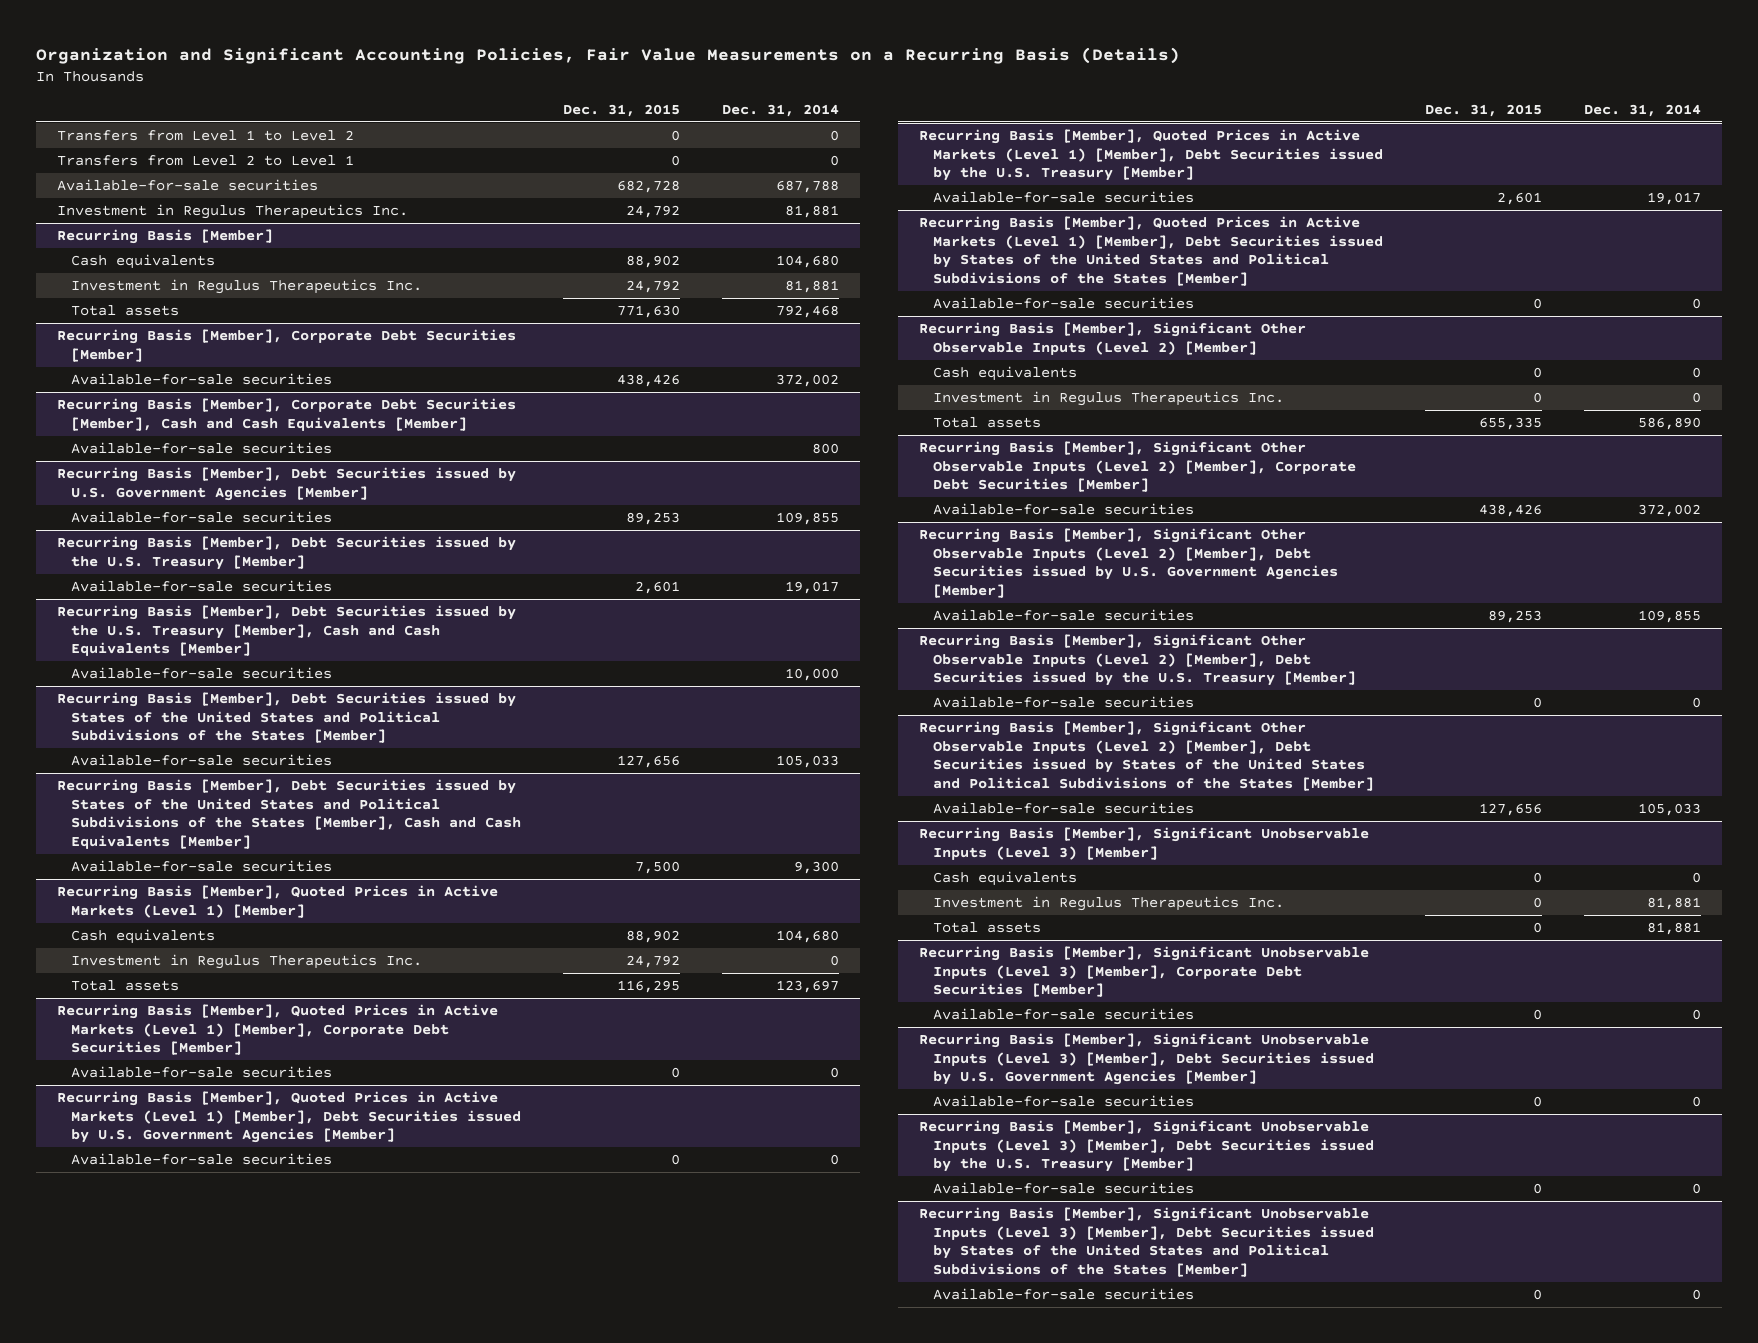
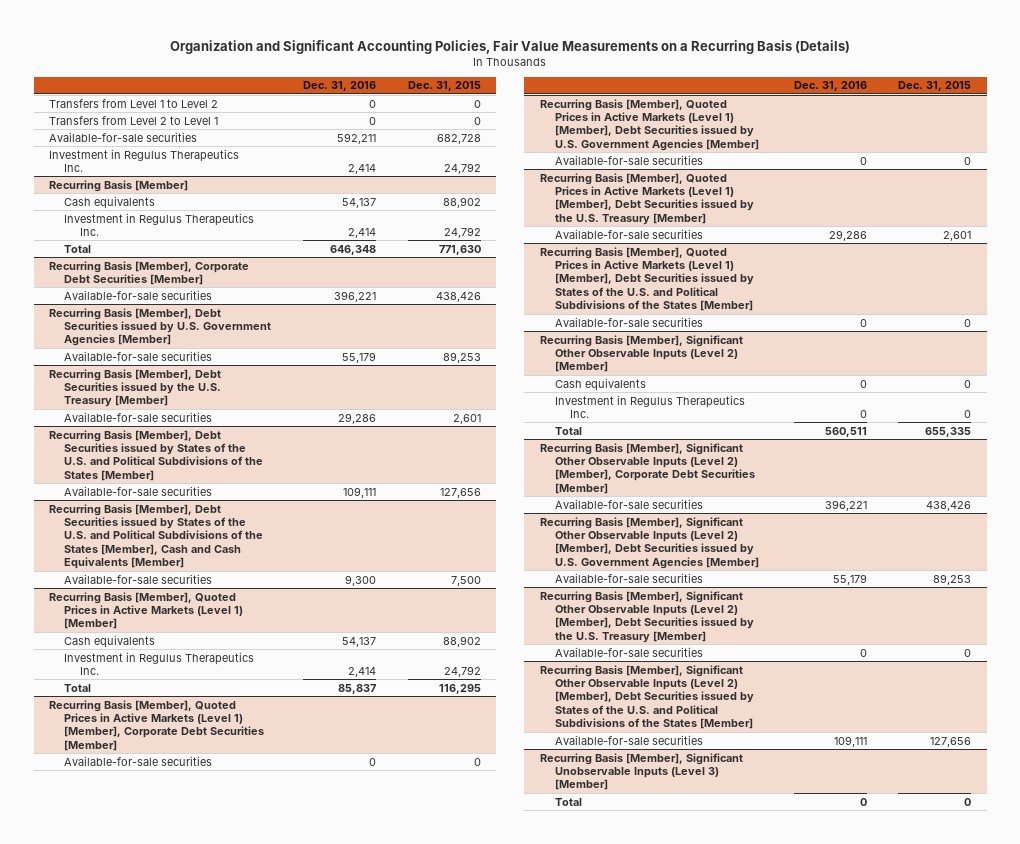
- | Dec. 31, 2015 | Dec. 31, 2014
+ | Dec. 31, 2016 | Dec. 31, 2015
@ Recurring Basis [Member]
- Total assets | 771,630 | 792,468
+ Total | 646,348 | 771,630
- Recurring Basis [Member], Corporate Debt Securities [Member], Cash and Cash Equivalents [Member]
- Available-for-sale securities | | 800
- Recurring Basis [Member], Debt Securities issued by the U.S. Treasury [Member], Cash and Cash Equivalents [Member]
- Available-for-sale securities | | 10,000
- Recurring Basis [Member], Debt Securities issued by States of the United States and Political Subdivisions of the States [Member]
+ Recurring Basis [Member], Debt Securities issued by States of the U.S. and Political Subdivisions of the States [Member]
- Recurring Basis [Member], Debt Securities issued by States of the United States and Political Subdivisions of the States [Member], Cash and Cash Equivalents [Member]
+ Recurring Basis [Member], Debt Securities issued by States of the U.S. and Political Subdivisions of the States [Member], Cash and Cash Equivalents [Member]
@ Recurring Basis [Member], Quoted Prices in Active Markets (Level 1) [Member]
- Total assets | 116,295 | 123,697
+ Total | 85,837 | 116,295
- Recurring Basis [Member], Quoted Prices in Active Markets (Level 1) [Member], Debt Securities issued by States of the United States and Political Subdivisions of the States [Member]
+ Recurring Basis [Member], Quoted Prices in Active Markets (Level 1) [Member], Debt Securities issued by States of the U.S. and Political Subdivisions of the States [Member]
@ Recurring Basis [Member], Significant Other Observable Inputs (Level 2) [Member]
- Total assets | 655,335 | 586,890
+ Total | 560,511 | 655,335
- Recurring Basis [Member], Significant Other Observable Inputs (Level 2) [Member], Debt Securities issued by States of the United States and Political Subdivisions of the States [Member]
+ Recurring Basis [Member], Significant Other Observable Inputs (Level 2) [Member], Debt Securities issued by States of the U.S. and Political Subdivisions of the States [Member]
@ Recurring Basis [Member], Significant Unobservable Inputs (Level 3) [Member]
- Cash equivalents | 0 | 0
- Investment in Regulus Therapeutics Inc. | 0 | 81,881
- Total assets | 0 | 81,881
- Recurring Basis [Member], Significant Unobservable Inputs (Level 3) [Member], Corporate Debt Securities [Member]
- Available-for-sale securities | 0 | 0
- Recurring Basis [Member], Significant Unobservable Inputs (Level 3) [Member], Debt Securities issued by U.S. Government Agencies [Member]
- Available-for-sale securities | 0 | 0
- Recurring Basis [Member], Significant Unobservable Inputs (Level 3) [Member], Debt Securities issued by the U.S. Treasury [Member]
- Available-for-sale securities | 0 | 0
- Recurring Basis [Member], Significant Unobservable Inputs (Level 3) [Member], Debt Securities issued by States of the United States and Political Subdivisions of the States [Member]
- Available-for-sale securities | 0 | 0
@ Recurring Basis [Member], Significant Unobservable Inputs (Level 3) [Member]
+ Total | 0 | 0

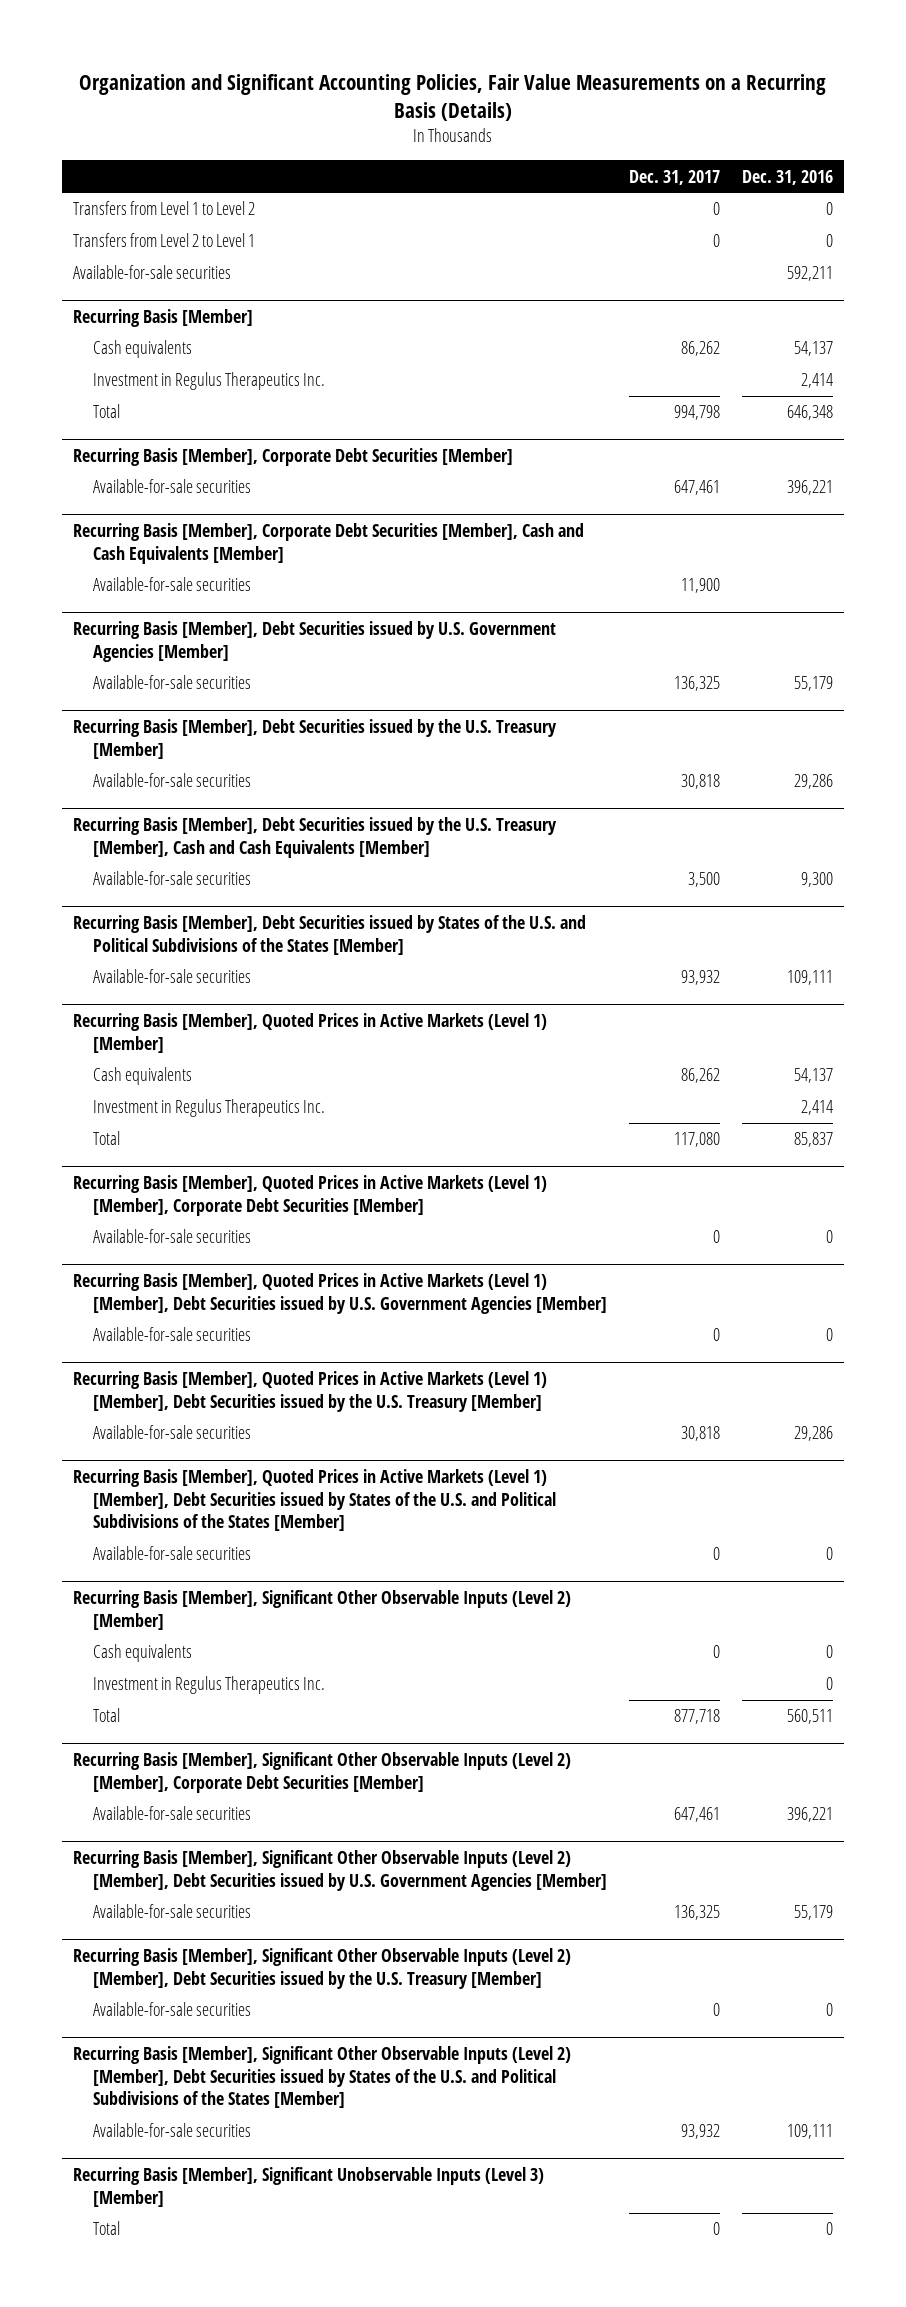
- | Dec. 31, 2016 | Dec. 31, 2015
+ | Dec. 31, 2017 | Dec. 31, 2016
- Investment in Regulus Therapeutics Inc. | 2,414 | 24,792
+ Recurring Basis [Member], Corporate Debt Securities [Member], Cash and Cash Equivalents [Member]
+ Available-for-sale securities | 11,900 |
+ Recurring Basis [Member], Debt Securities issued by the U.S. Treasury [Member], Cash and Cash Equivalents [Member]
+ Available-for-sale securities | 3,500 | 9,300
- Recurring Basis [Member], Debt Securities issued by States of the U.S. and Political Subdivisions of the States [Member], Cash and Cash Equivalents [Member]
- Available-for-sale securities | 9,300 | 7,500

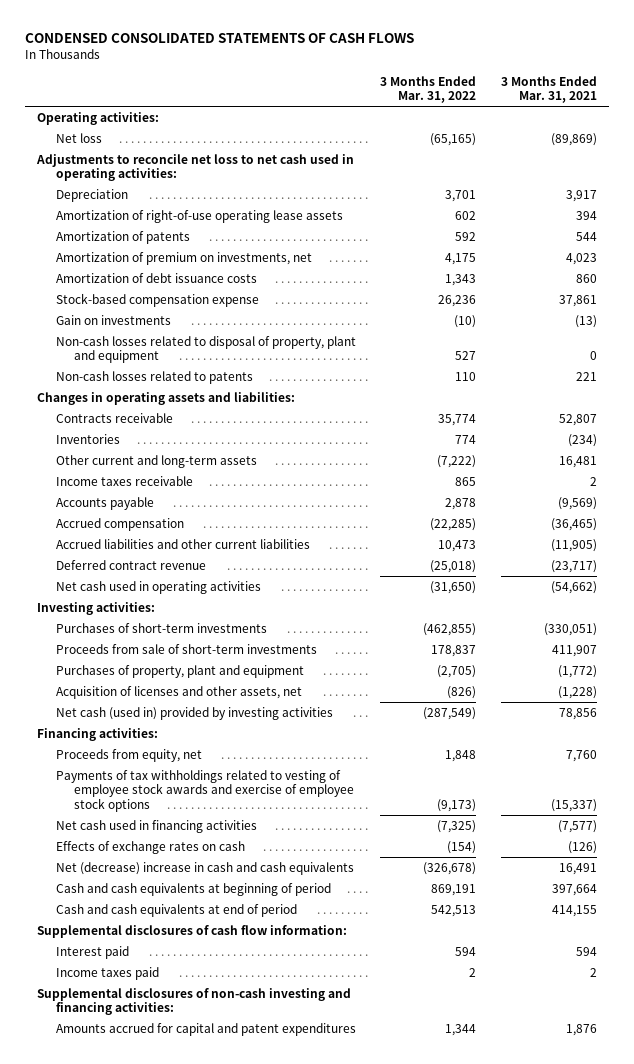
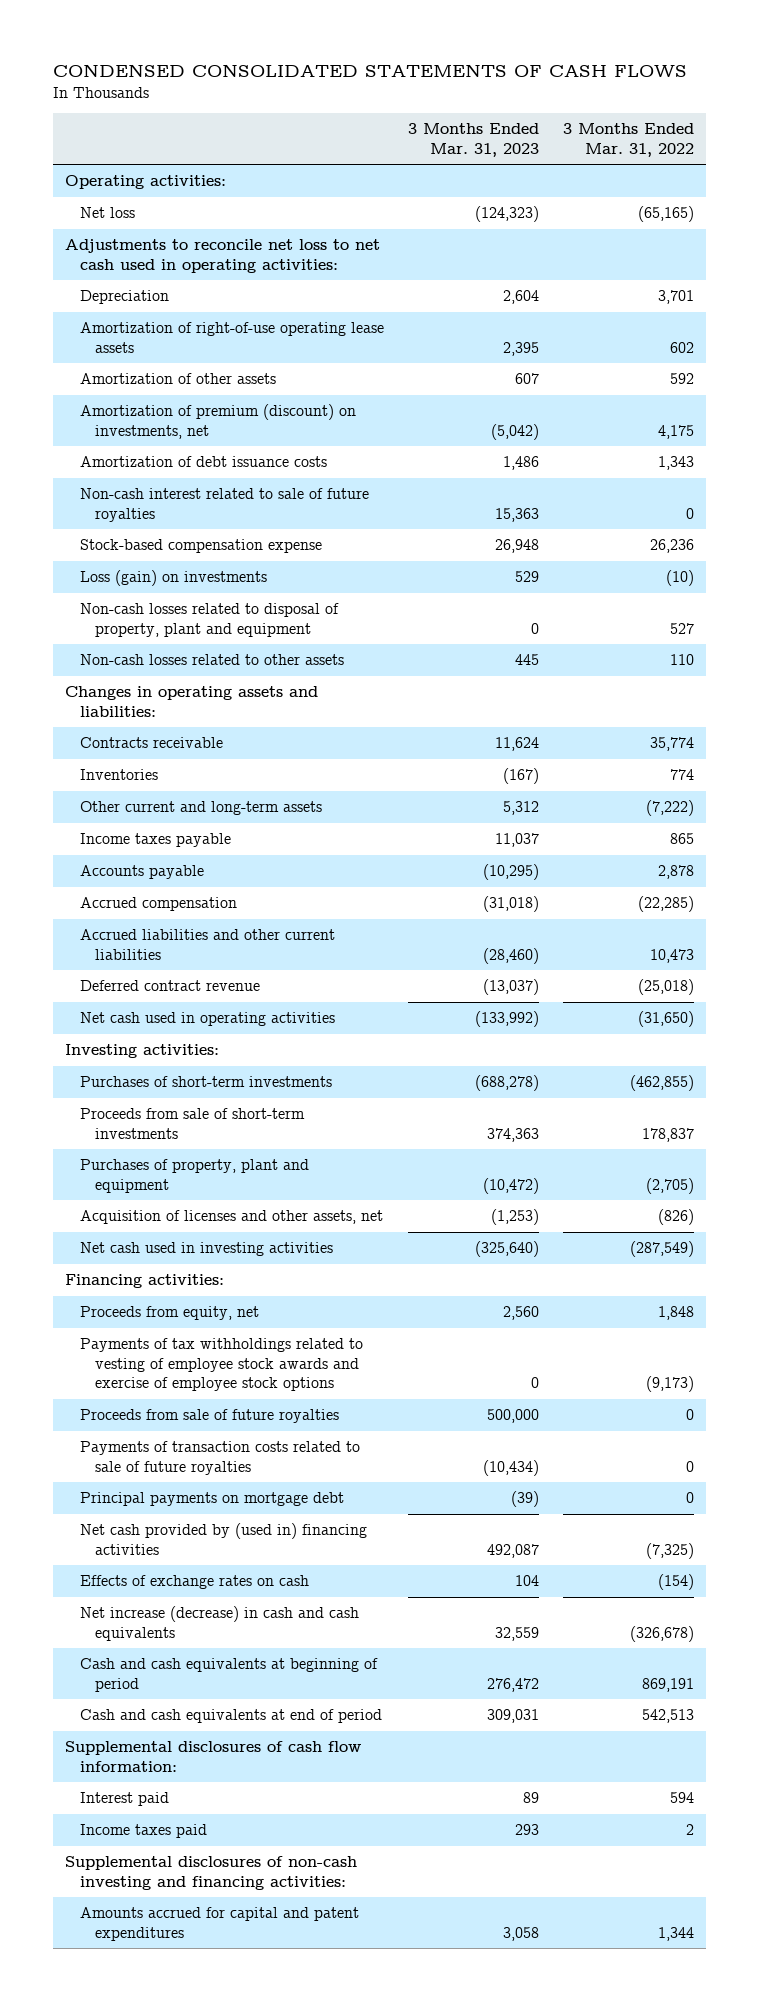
- | 3 Months Ended Mar. 31, 2022 | 3 Months Ended Mar. 31, 2021
+ | 3 Months Ended Mar. 31, 2023 | 3 Months Ended Mar. 31, 2022
- Amortization of patents | 592 | 544
- Amortization of premium on investments, net | 4,175 | 4,023
+ Amortization of other assets | 607 | 592
+ Amortization of premium (discount) on investments, net | (5,042) | 4,175
+ Non-cash interest related to sale of future royalties | 15,363 | 0
- Gain on investments | (10) | (13)
+ Loss (gain) on investments | 529 | (10)
- Non-cash losses related to patents | 110 | 221
+ Non-cash losses related to other assets | 445 | 110
- Income taxes receivable | 865 | 2
+ Income taxes payable | 11,037 | 865
- Net cash (used in) provided by investing activities | (287,549) | 78,856
+ Net cash used in investing activities | (325,640) | (287,549)
- Net cash used in financing activities | (7,325) | (7,577)
+ Proceeds from sale of future royalties | 500,000 | 0
+ Payments of transaction costs related to sale of future royalties | (10,434) | 0
+ Principal payments on mortgage debt | (39) | 0
+ Net cash provided by (used in) financing activities | 492,087 | (7,325)
- Net (decrease) increase in cash and cash equivalents | (326,678) | 16,491
+ Net increase (decrease) in cash and cash equivalents | 32,559 | (326,678)

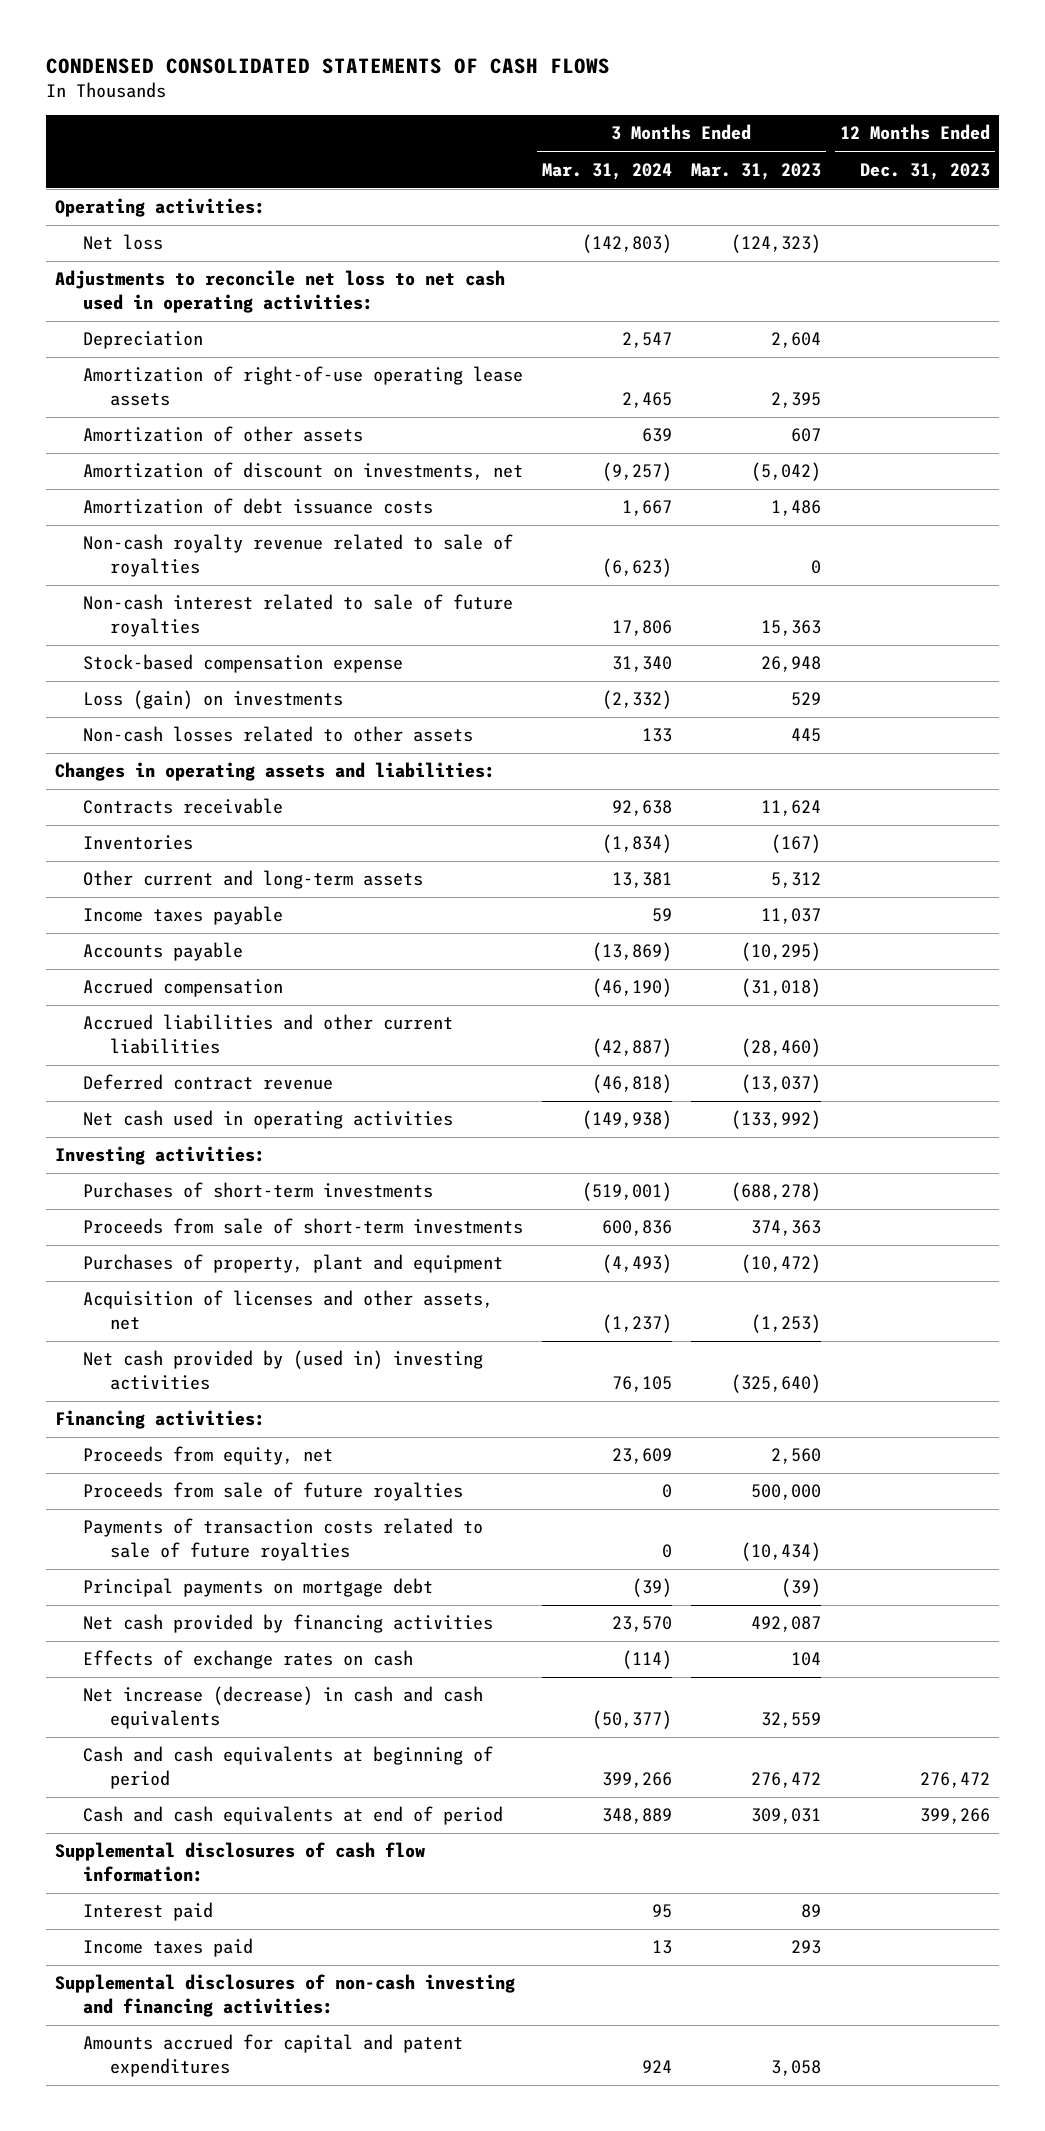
- | 3 Months Ended Mar. 31, 2023 | 3 Months Ended Mar. 31, 2022
+ | 3 Months Ended Mar. 31, 2024 | 3 Months Ended Mar. 31, 2023 | 12 Months Ended Dec. 31, 2023
- Amortization of premium (discount) on investments, net | (5,042) | 4,175
+ Amortization of discount on investments, net | (9,257) | (5,042) |
+ Non-cash royalty revenue related to sale of royalties | (6,623) | 0 |
- Non-cash losses related to disposal of property, plant and equipment | 0 | 527
- Net cash used in investing activities | (325,640) | (287,549)
+ Net cash provided by (used in) investing activities | 76,105 | (325,640) |
- Payments of tax withholdings related to vesting of employee stock awards and exercise of employee stock options | 0 | (9,173)
- Net cash provided by (used in) financing activities | 492,087 | (7,325)
+ Net cash provided by financing activities | 23,570 | 492,087 |

